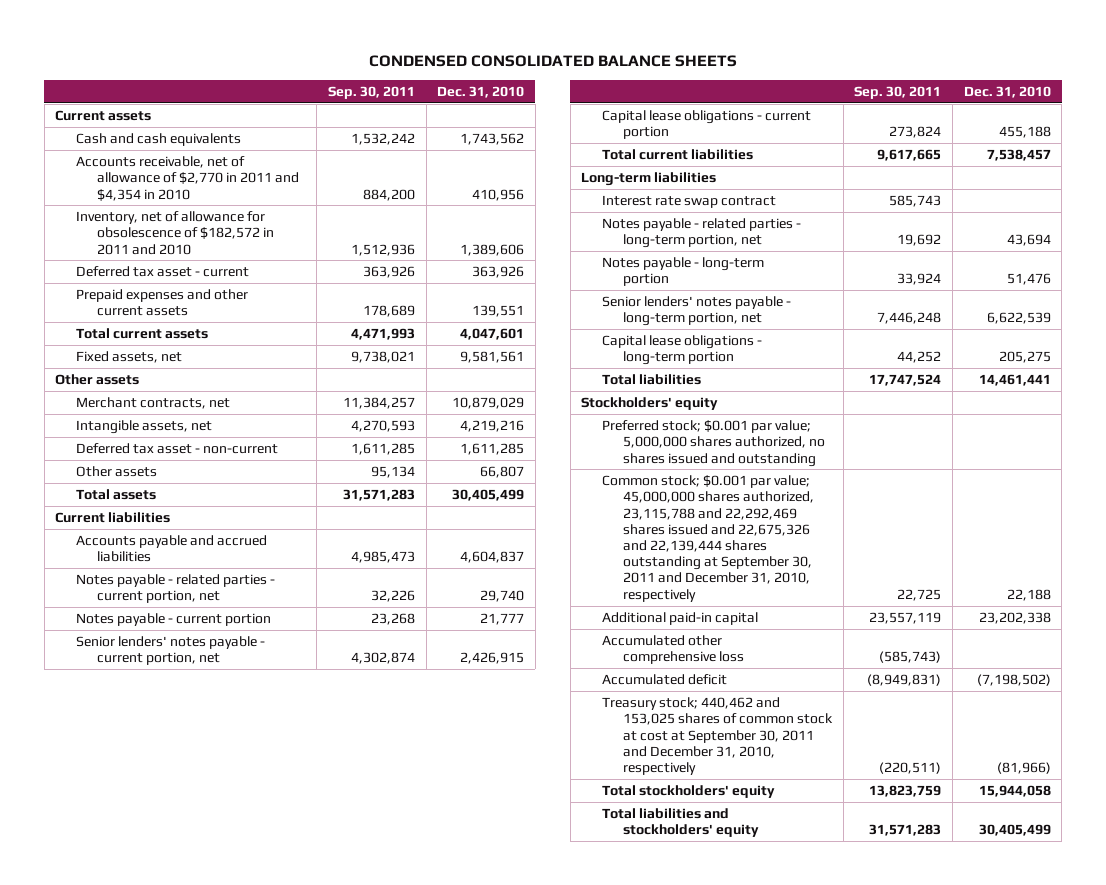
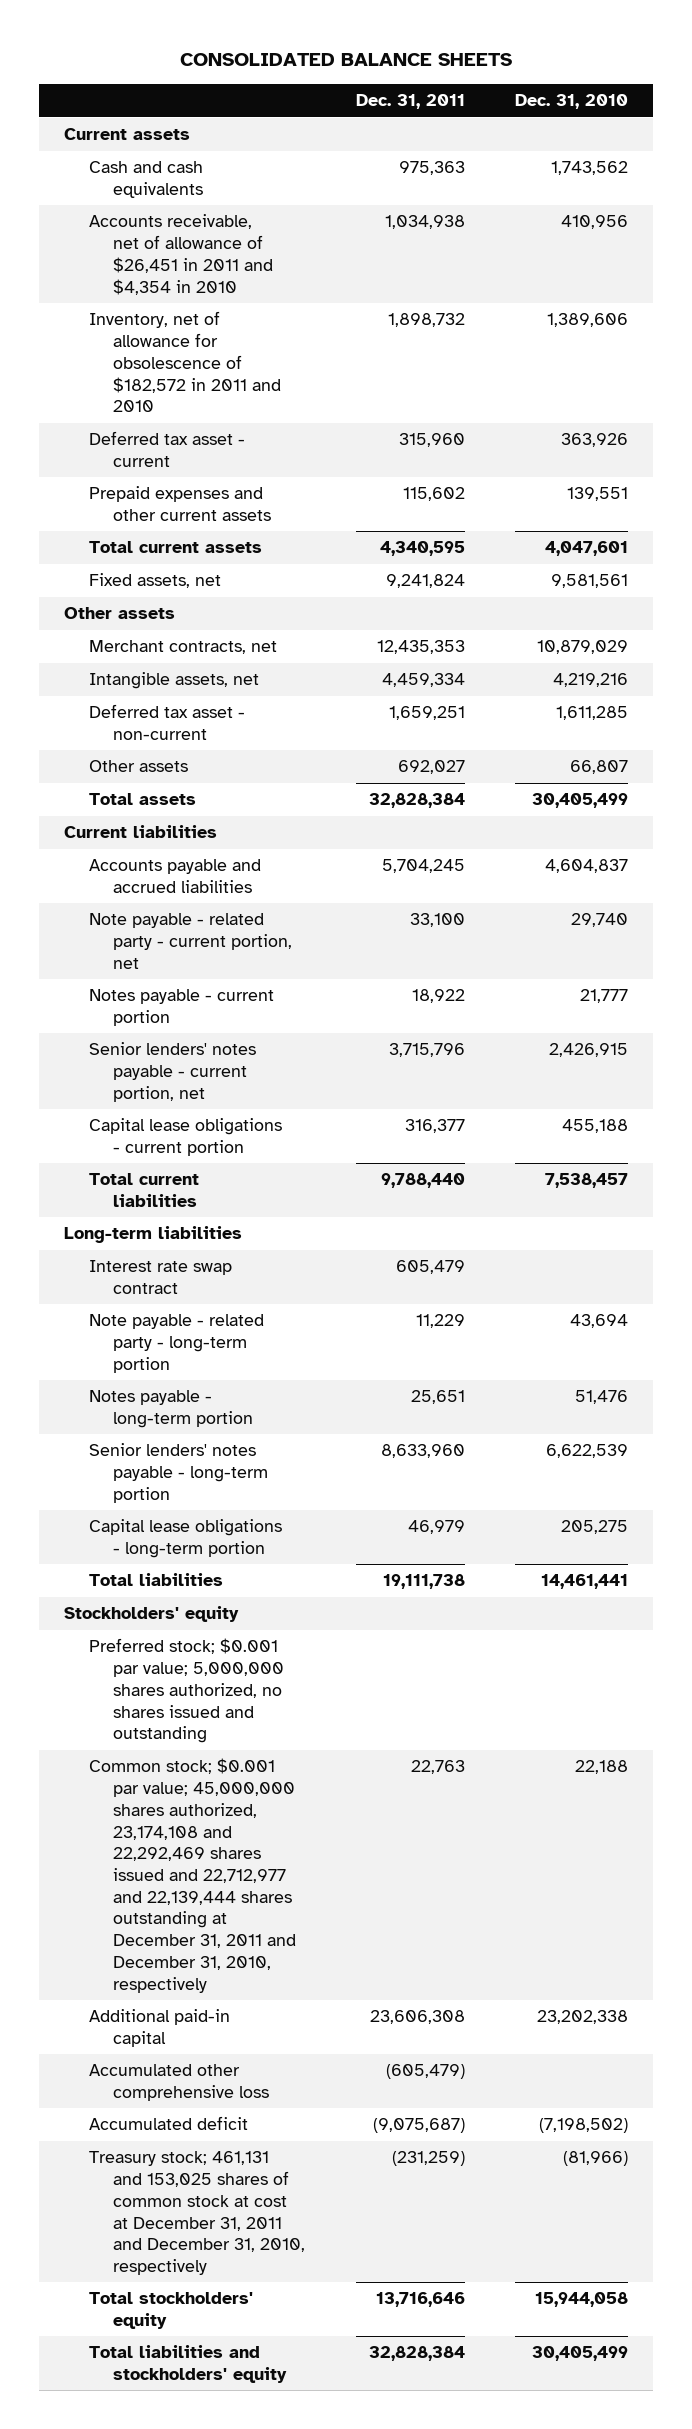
- CONDENSED CONSOLIDATED BALANCE SHEETS
+ CONSOLIDATED BALANCE SHEETS
- | Sep. 30, 2011 | Dec. 31, 2010
+ | Dec. 31, 2011 | Dec. 31, 2010
- Accounts receivable, net of allowance of $2,770 in 2011 and $4,354 in 2010 | 884,200 | 410,956
+ Accounts receivable, net of allowance of $26,451 in 2011 and $4,354 in 2010 | 1,034,938 | 410,956
- Notes payable - related parties - current portion, net | 32,226 | 29,740
+ Note payable - related party - current portion, net | 33,100 | 29,740
- Notes payable - related parties - long-term portion, net | 19,692 | 43,694
+ Note payable - related party - long-term portion | 11,229 | 43,694
- Senior lenders' notes payable - long-term portion, net | 7,446,248 | 6,622,539
+ Senior lenders' notes payable - long-term portion | 8,633,960 | 6,622,539
- Common stock; $0.001 par value; 45,000,000 shares authorized, 23,115,788 and 22,292,469 shares issued and 22,675,326 and 22,139,444 shares outstanding at September 30, 2011 and December 31, 2010, respectively | 22,725 | 22,188
+ Common stock; $0.001 par value; 45,000,000 shares authorized, 23,174,108 and 22,292,469 shares issued and 22,712,977 and 22,139,444 shares outstanding at December 31, 2011 and December 31, 2010, respectively | 22,763 | 22,188
- Treasury stock; 440,462 and 153,025 shares of common stock at cost at September 30, 2011 and December 31, 2010, respectively | (220,511) | (81,966)
+ Treasury stock; 461,131 and 153,025 shares of common stock at cost at December 31, 2011 and December 31, 2010, respectively | (231,259) | (81,966)

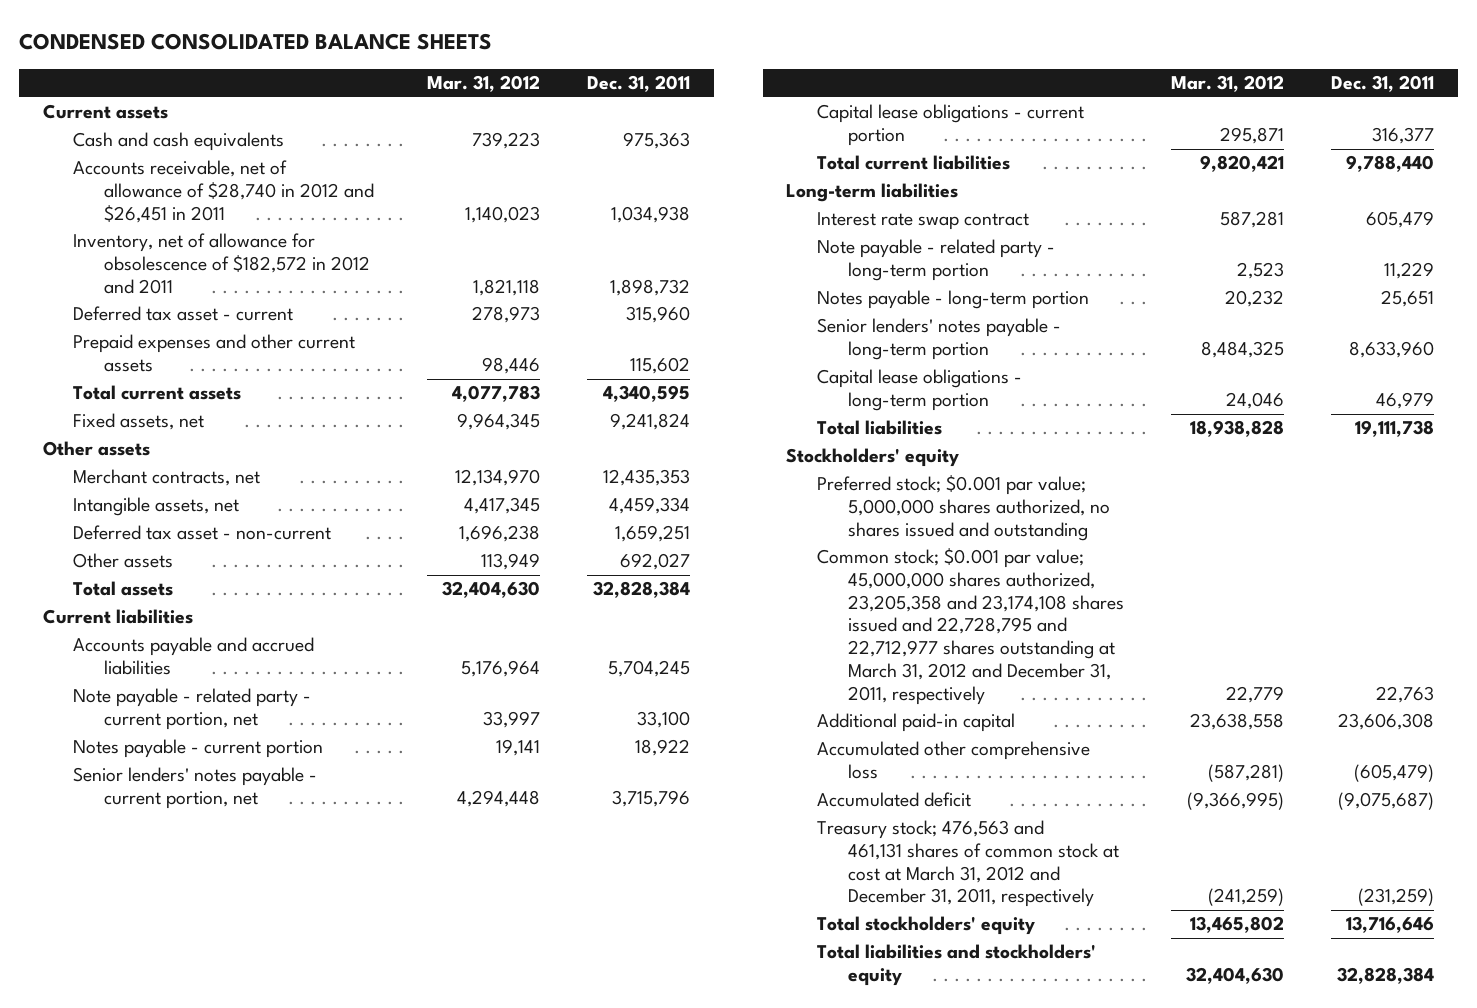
- CONSOLIDATED BALANCE SHEETS
+ CONDENSED CONSOLIDATED BALANCE SHEETS
- | Dec. 31, 2011 | Dec. 31, 2010
+ | Mar. 31, 2012 | Dec. 31, 2011
- Accounts receivable, net of allowance of $26,451 in 2011 and $4,354 in 2010 | 1,034,938 | 410,956
- Inventory, net of allowance for obsolescence of $182,572 in 2011 and 2010 | 1,898,732 | 1,389,606
+ Accounts receivable, net of allowance of $28,740 in 2012 and $26,451 in 2011 | 1,140,023 | 1,034,938
+ Inventory, net of allowance for obsolescence of $182,572 in 2012 and 2011 | 1,821,118 | 1,898,732
- Common stock; $0.001 par value; 45,000,000 shares authorized, 23,174,108 and 22,292,469 shares issued and 22,712,977 and 22,139,444 shares outstanding at December 31, 2011 and December 31, 2010, respectively | 22,763 | 22,188
+ Common stock; $0.001 par value; 45,000,000 shares authorized, 23,205,358 and 23,174,108 shares issued and 22,728,795 and 22,712,977 shares outstanding at March 31, 2012 and December 31, 2011, respectively | 22,779 | 22,763
- Treasury stock; 461,131 and 153,025 shares of common stock at cost at December 31, 2011 and December 31, 2010, respectively | (231,259) | (81,966)
+ Treasury stock; 476,563 and 461,131 shares of common stock at cost at March 31, 2012 and December 31, 2011, respectively | (241,259) | (231,259)

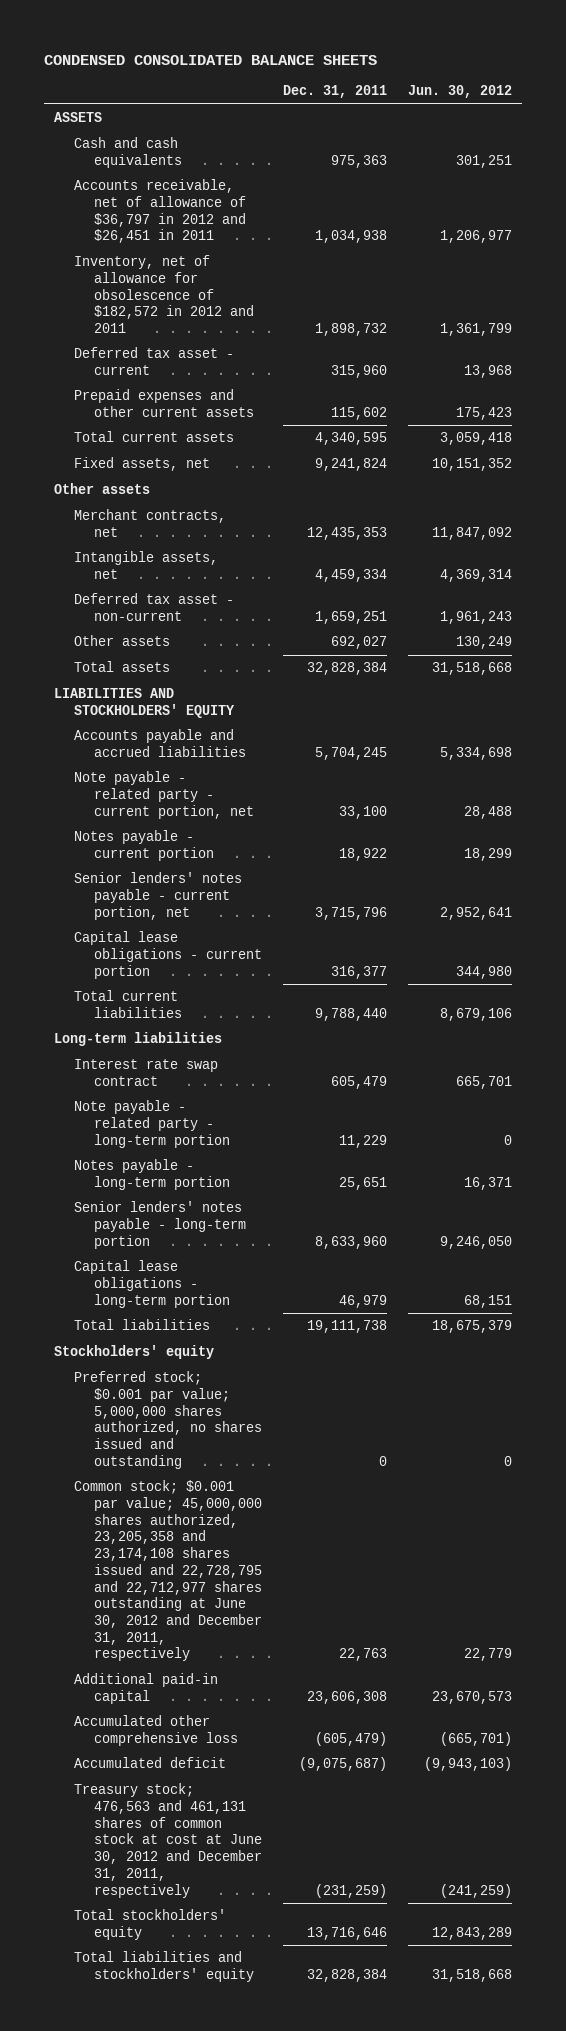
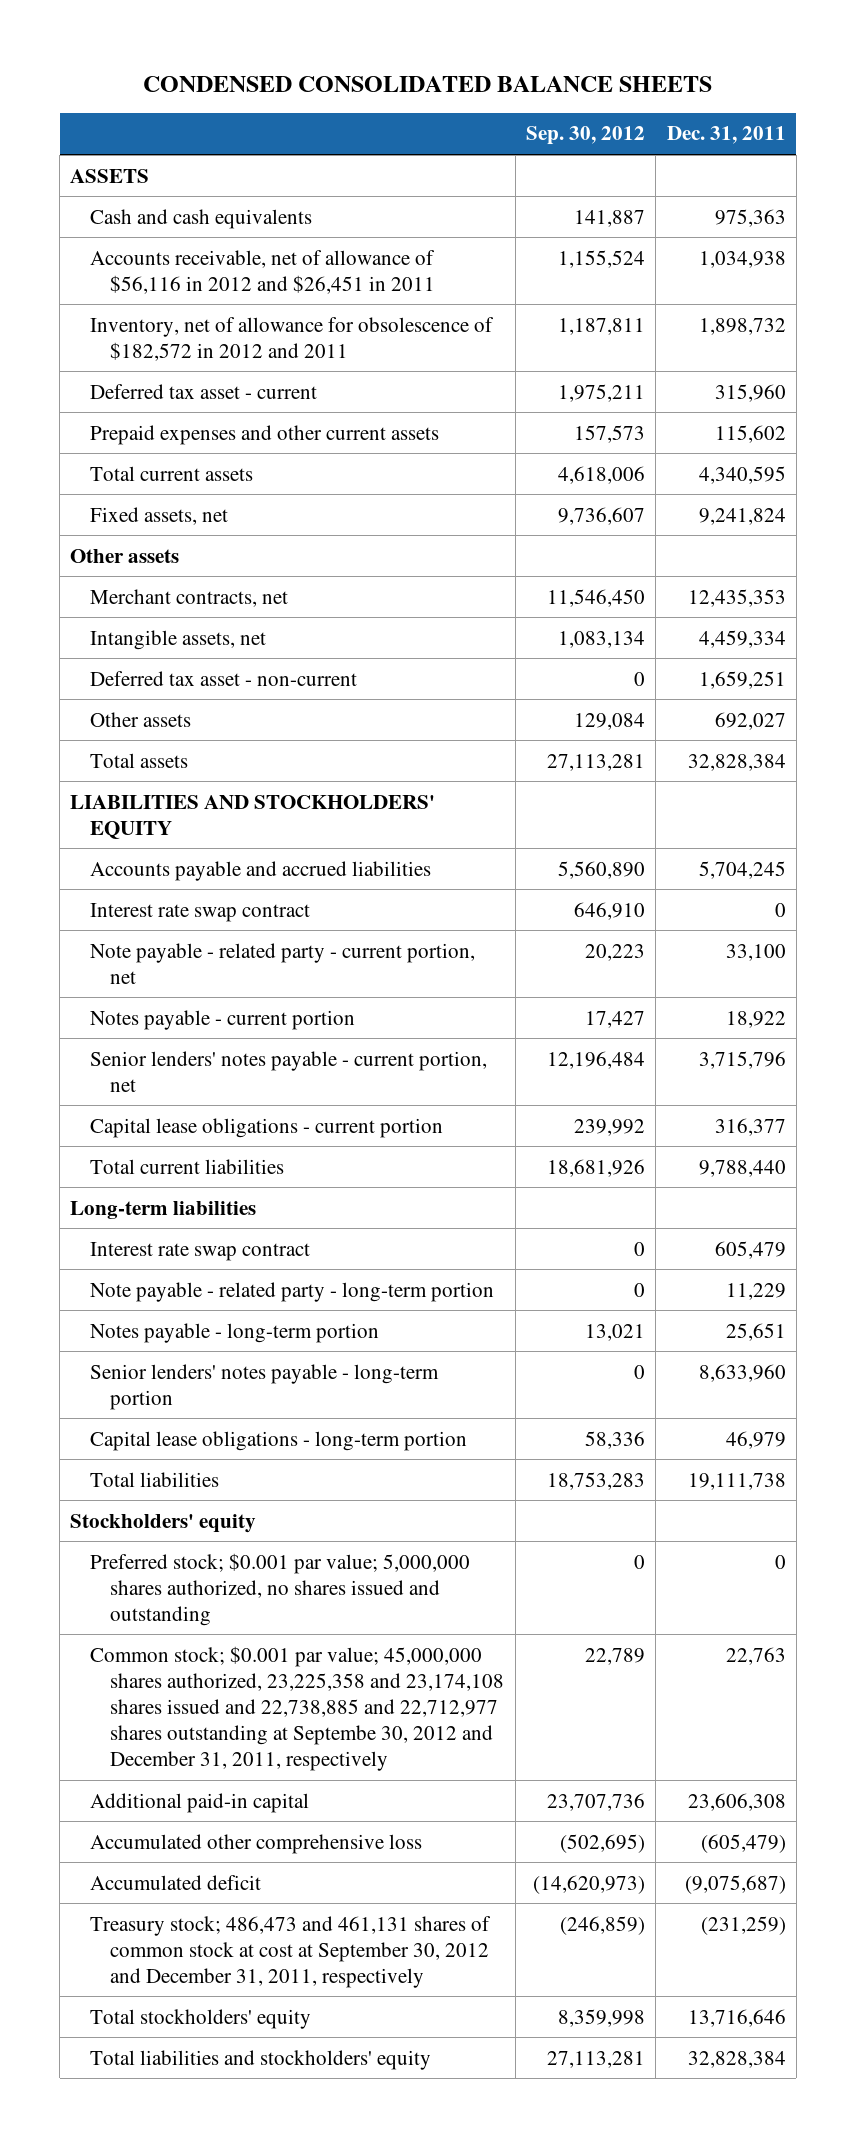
- | Dec. 31, 2011 | Jun. 30, 2012
+ | Sep. 30, 2012 | Dec. 31, 2011
- Accounts receivable, net of allowance of $36,797 in 2012 and $26,451 in 2011 | 1,034,938 | 1,206,977
+ Accounts receivable, net of allowance of $56,116 in 2012 and $26,451 in 2011 | 1,155,524 | 1,034,938
+ Interest rate swap contract | 646,910 | 0
- Common stock; $0.001 par value; 45,000,000 shares authorized, 23,205,358 and 23,174,108 shares issued and 22,728,795 and 22,712,977 shares outstanding at June 30, 2012 and December 31, 2011, respectively | 22,763 | 22,779
+ Common stock; $0.001 par value; 45,000,000 shares authorized, 23,225,358 and 23,174,108 shares issued and 22,738,885 and 22,712,977 shares outstanding at Septembe 30, 2012 and December 31, 2011, respectively | 22,789 | 22,763
- Treasury stock; 476,563 and 461,131 shares of common stock at cost at June 30, 2012 and December 31, 2011, respectively | (231,259) | (241,259)
+ Treasury stock; 486,473 and 461,131 shares of common stock at cost at September 30, 2012 and December 31, 2011, respectively | (246,859) | (231,259)

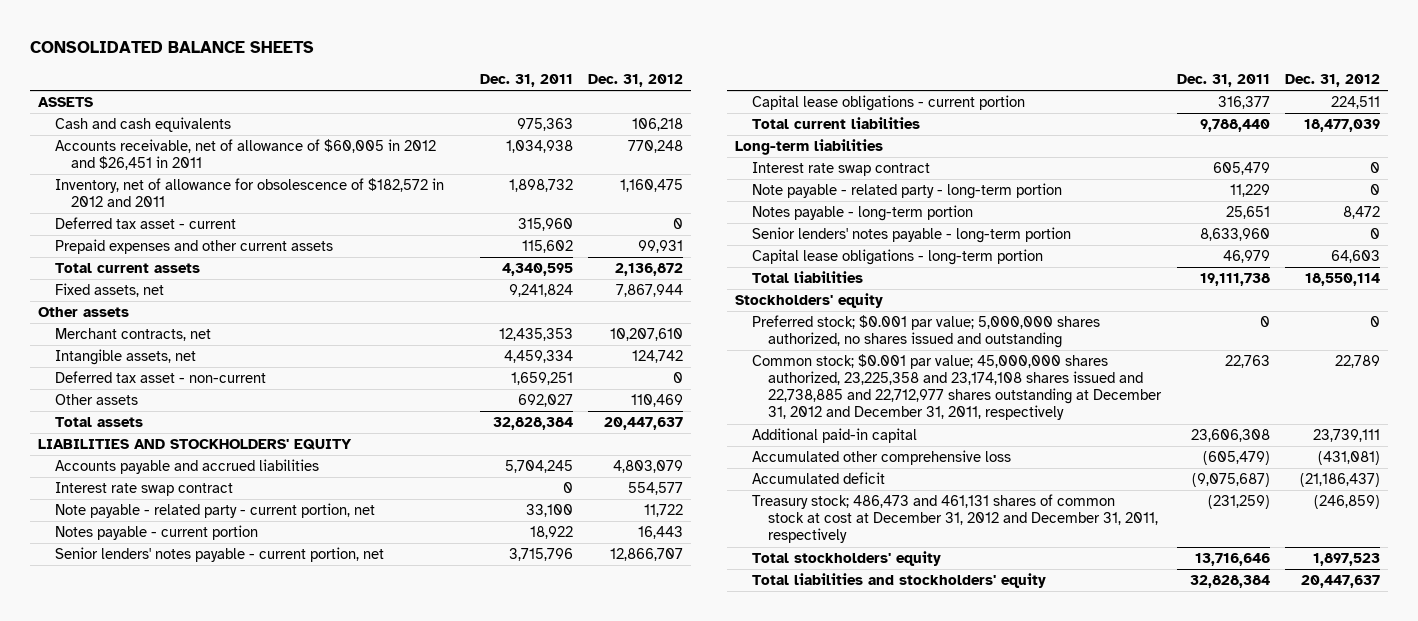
- CONDENSED CONSOLIDATED BALANCE SHEETS
+ CONSOLIDATED BALANCE SHEETS
- | Sep. 30, 2012 | Dec. 31, 2011
+ | Dec. 31, 2011 | Dec. 31, 2012
- Accounts receivable, net of allowance of $56,116 in 2012 and $26,451 in 2011 | 1,155,524 | 1,034,938
+ Accounts receivable, net of allowance of $60,005 in 2012 and $26,451 in 2011 | 1,034,938 | 770,248
- Common stock; $0.001 par value; 45,000,000 shares authorized, 23,225,358 and 23,174,108 shares issued and 22,738,885 and 22,712,977 shares outstanding at Septembe 30, 2012 and December 31, 2011, respectively | 22,789 | 22,763
+ Common stock; $0.001 par value; 45,000,000 shares authorized, 23,225,358 and 23,174,108 shares issued and 22,738,885 and 22,712,977 shares outstanding at December 31, 2012 and December 31, 2011, respectively | 22,763 | 22,789
- Treasury stock; 486,473 and 461,131 shares of common stock at cost at September 30, 2012 and December 31, 2011, respectively | (246,859) | (231,259)
+ Treasury stock; 486,473 and 461,131 shares of common stock at cost at December 31, 2012 and December 31, 2011, respectively | (231,259) | (246,859)

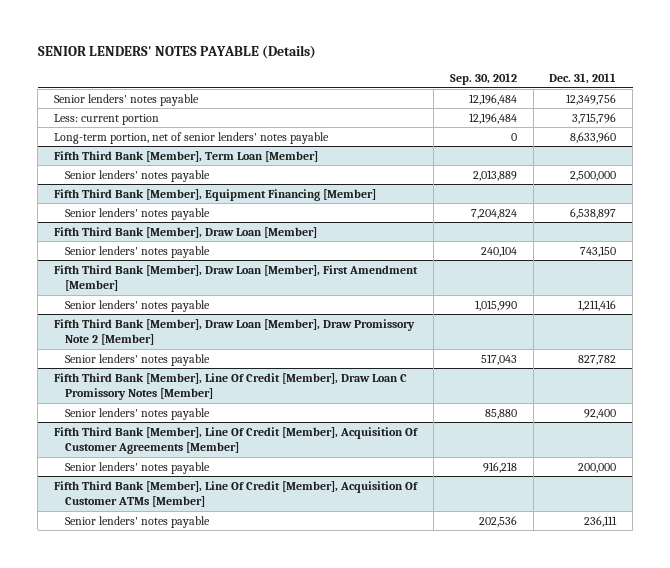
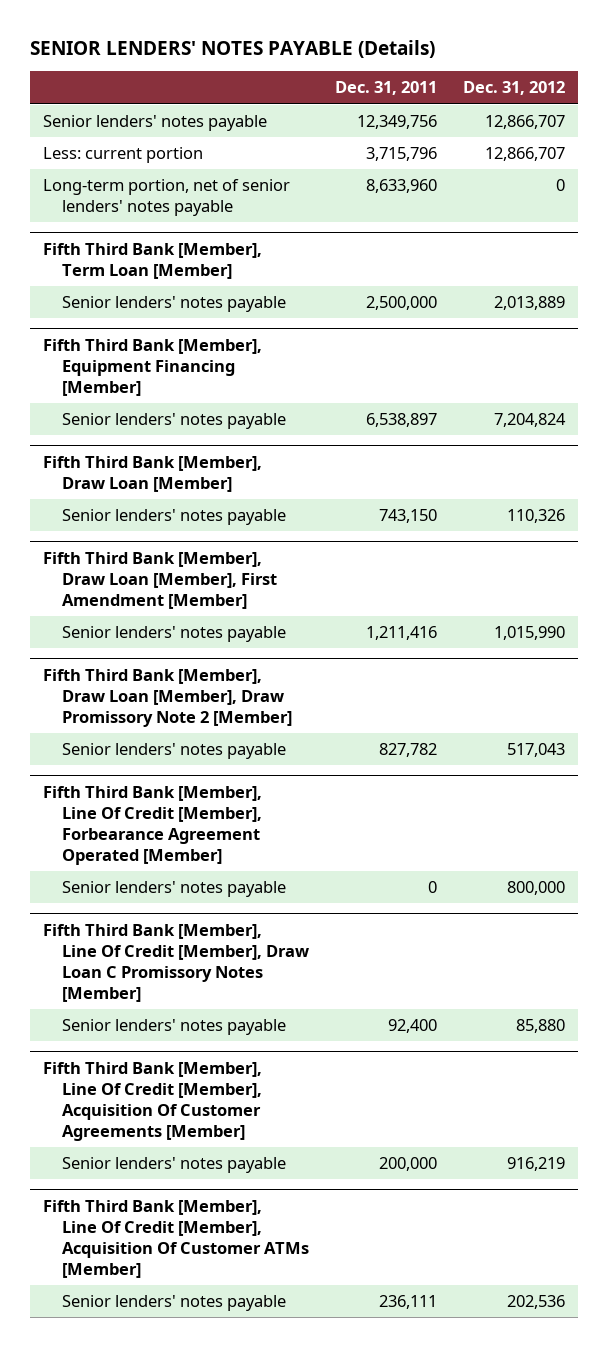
- | Sep. 30, 2012 | Dec. 31, 2011
+ | Dec. 31, 2011 | Dec. 31, 2012
+ Fifth Third Bank [Member], Line Of Credit [Member], Forbearance Agreement Operated [Member]
+ Senior lenders' notes payable | 0 | 800,000

